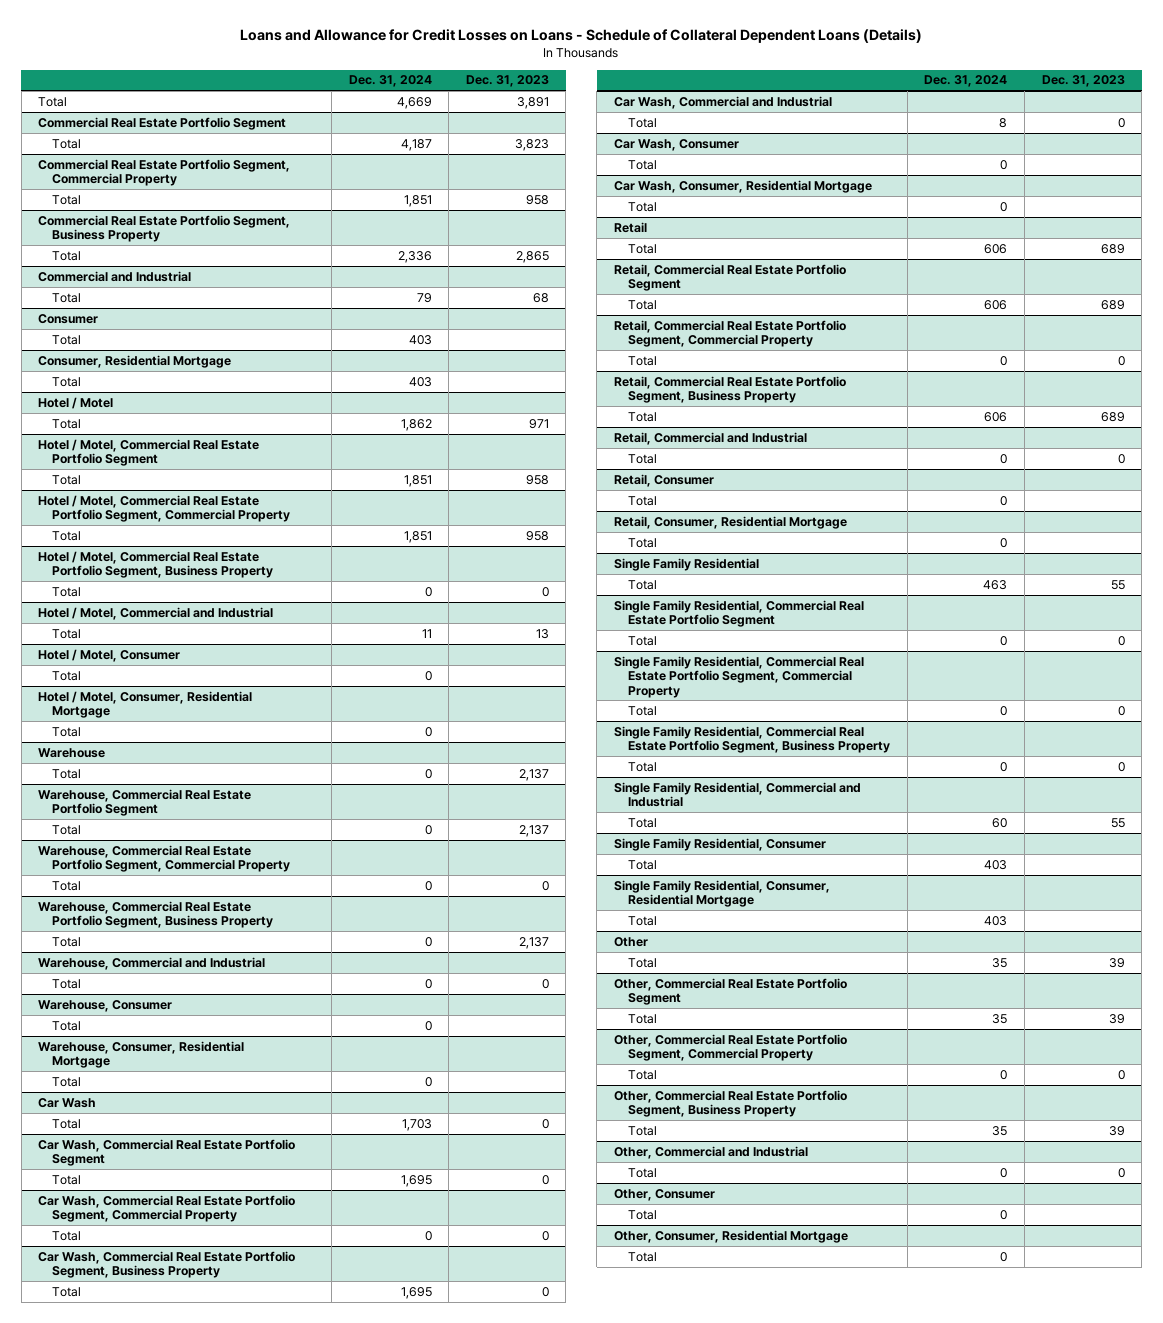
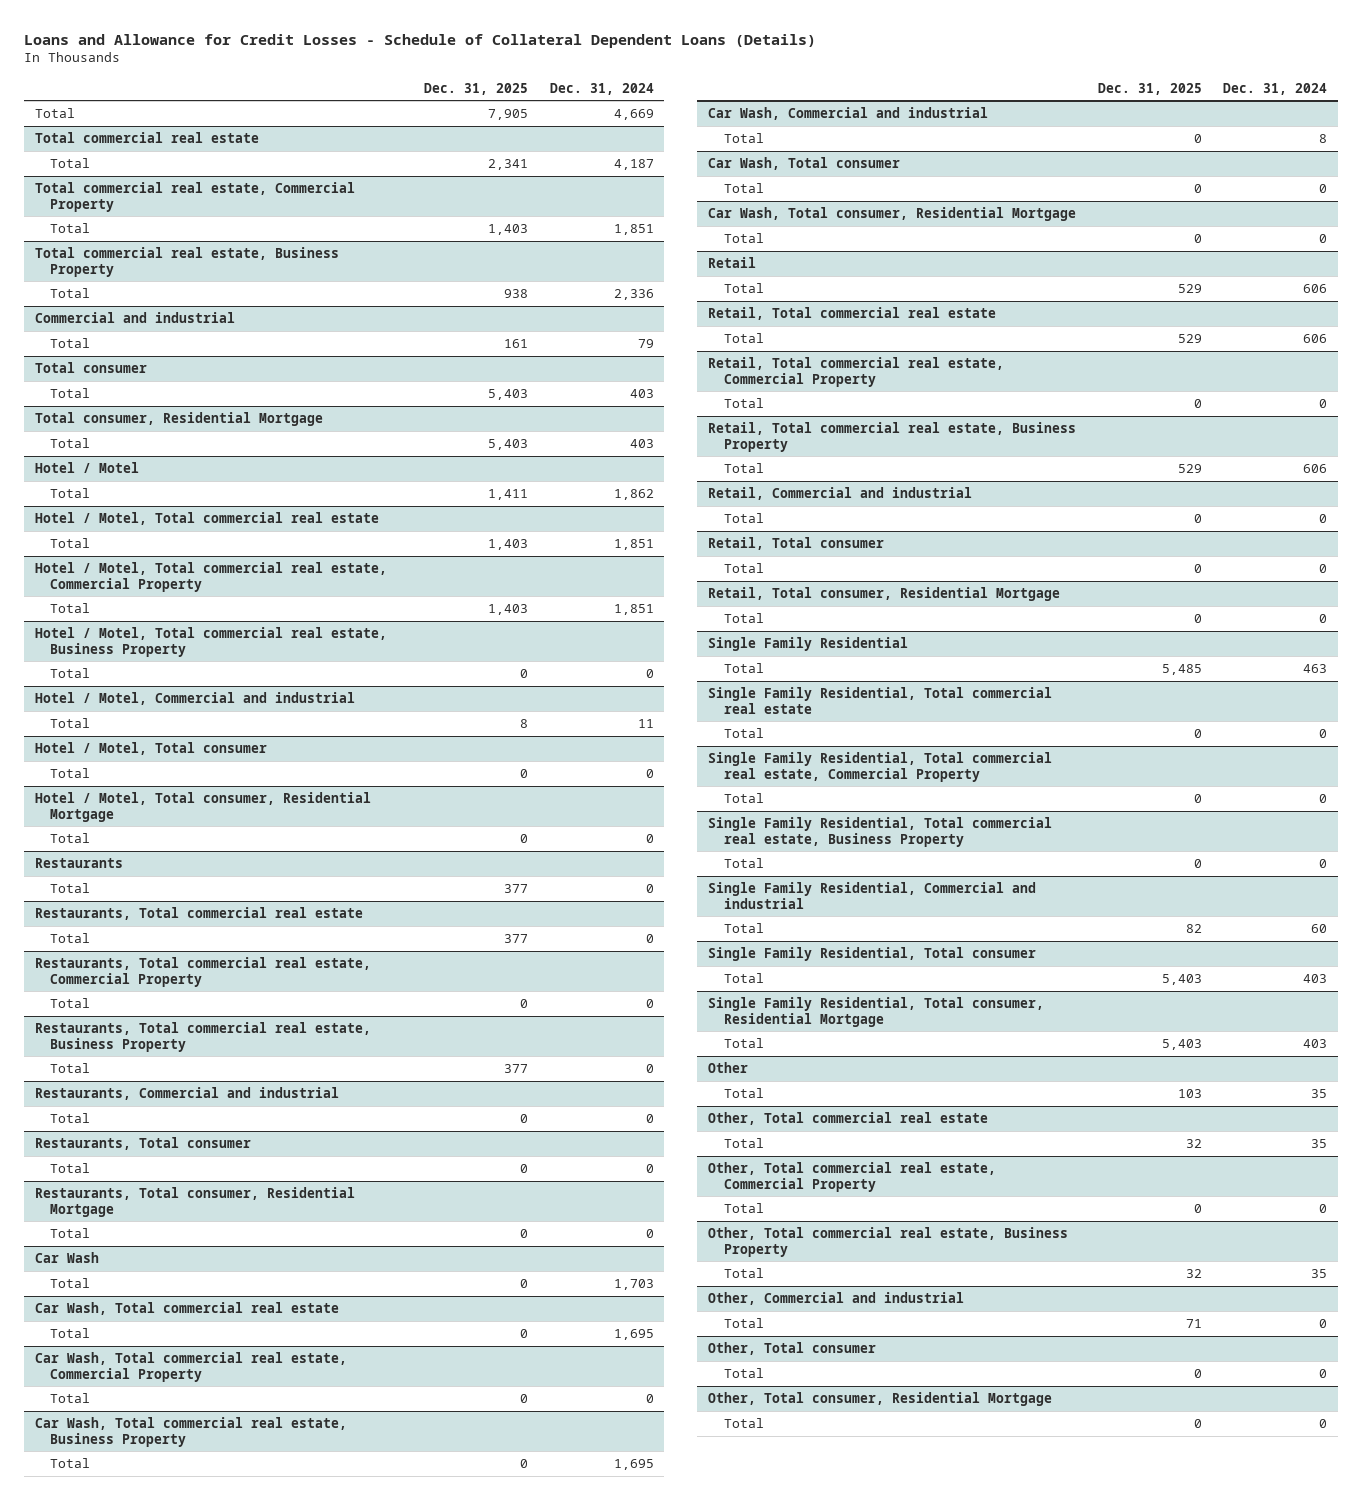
- Loans and Allowance for Credit Losses on Loans - Schedule of Collateral Dependent Loans (Details)
+ Loans and Allowance for Credit Losses - Schedule of Collateral Dependent Loans (Details)
- | Dec. 31, 2024 | Dec. 31, 2023
+ | Dec. 31, 2025 | Dec. 31, 2024
- Commercial Real Estate Portfolio Segment
+ Total commercial real estate
- Commercial Real Estate Portfolio Segment, Commercial Property
+ Total commercial real estate, Commercial Property
- Commercial Real Estate Portfolio Segment, Business Property
+ Total commercial real estate, Business Property
- Commercial and Industrial
+ Commercial and industrial
- Consumer
+ Total consumer
- Consumer, Residential Mortgage
+ Total consumer, Residential Mortgage
- Hotel / Motel, Commercial Real Estate Portfolio Segment
+ Hotel / Motel, Total commercial real estate
- Hotel / Motel, Commercial Real Estate Portfolio Segment, Commercial Property
+ Hotel / Motel, Total commercial real estate, Commercial Property
- Hotel / Motel, Commercial Real Estate Portfolio Segment, Business Property
+ Hotel / Motel, Total commercial real estate, Business Property
- Hotel / Motel, Commercial and Industrial
+ Hotel / Motel, Commercial and industrial
- Hotel / Motel, Consumer
+ Hotel / Motel, Total consumer
- Hotel / Motel, Consumer, Residential Mortgage
+ Hotel / Motel, Total consumer, Residential Mortgage
- Warehouse
+ Restaurants
- Warehouse, Commercial Real Estate Portfolio Segment
+ Restaurants, Total commercial real estate
- Warehouse, Commercial Real Estate Portfolio Segment, Commercial Property
+ Restaurants, Total commercial real estate, Commercial Property
- Warehouse, Commercial Real Estate Portfolio Segment, Business Property
+ Restaurants, Total commercial real estate, Business Property
- Warehouse, Commercial and Industrial
+ Restaurants, Commercial and industrial
- Warehouse, Consumer
+ Restaurants, Total consumer
- Warehouse, Consumer, Residential Mortgage
+ Restaurants, Total consumer, Residential Mortgage
- Car Wash, Commercial Real Estate Portfolio Segment
+ Car Wash, Total commercial real estate
- Car Wash, Commercial Real Estate Portfolio Segment, Commercial Property
+ Car Wash, Total commercial real estate, Commercial Property
- Car Wash, Commercial Real Estate Portfolio Segment, Business Property
+ Car Wash, Total commercial real estate, Business Property
- Car Wash, Commercial and Industrial
+ Car Wash, Commercial and industrial
- Car Wash, Consumer
+ Car Wash, Total consumer
- Car Wash, Consumer, Residential Mortgage
+ Car Wash, Total consumer, Residential Mortgage
- Retail, Commercial Real Estate Portfolio Segment
+ Retail, Total commercial real estate
- Retail, Commercial Real Estate Portfolio Segment, Commercial Property
+ Retail, Total commercial real estate, Commercial Property
- Retail, Commercial Real Estate Portfolio Segment, Business Property
+ Retail, Total commercial real estate, Business Property
- Retail, Commercial and Industrial
+ Retail, Commercial and industrial
- Retail, Consumer
+ Retail, Total consumer
- Retail, Consumer, Residential Mortgage
+ Retail, Total consumer, Residential Mortgage
- Single Family Residential, Commercial Real Estate Portfolio Segment
+ Single Family Residential, Total commercial real estate
- Single Family Residential, Commercial Real Estate Portfolio Segment, Commercial Property
+ Single Family Residential, Total commercial real estate, Commercial Property
- Single Family Residential, Commercial Real Estate Portfolio Segment, Business Property
+ Single Family Residential, Total commercial real estate, Business Property
- Single Family Residential, Commercial and Industrial
+ Single Family Residential, Commercial and industrial
- Single Family Residential, Consumer
+ Single Family Residential, Total consumer
- Single Family Residential, Consumer, Residential Mortgage
+ Single Family Residential, Total consumer, Residential Mortgage
- Other, Commercial Real Estate Portfolio Segment
+ Other, Total commercial real estate
- Other, Commercial Real Estate Portfolio Segment, Commercial Property
+ Other, Total commercial real estate, Commercial Property
- Other, Commercial Real Estate Portfolio Segment, Business Property
+ Other, Total commercial real estate, Business Property
- Other, Commercial and Industrial
+ Other, Commercial and industrial
- Other, Consumer
+ Other, Total consumer
- Other, Consumer, Residential Mortgage
+ Other, Total consumer, Residential Mortgage

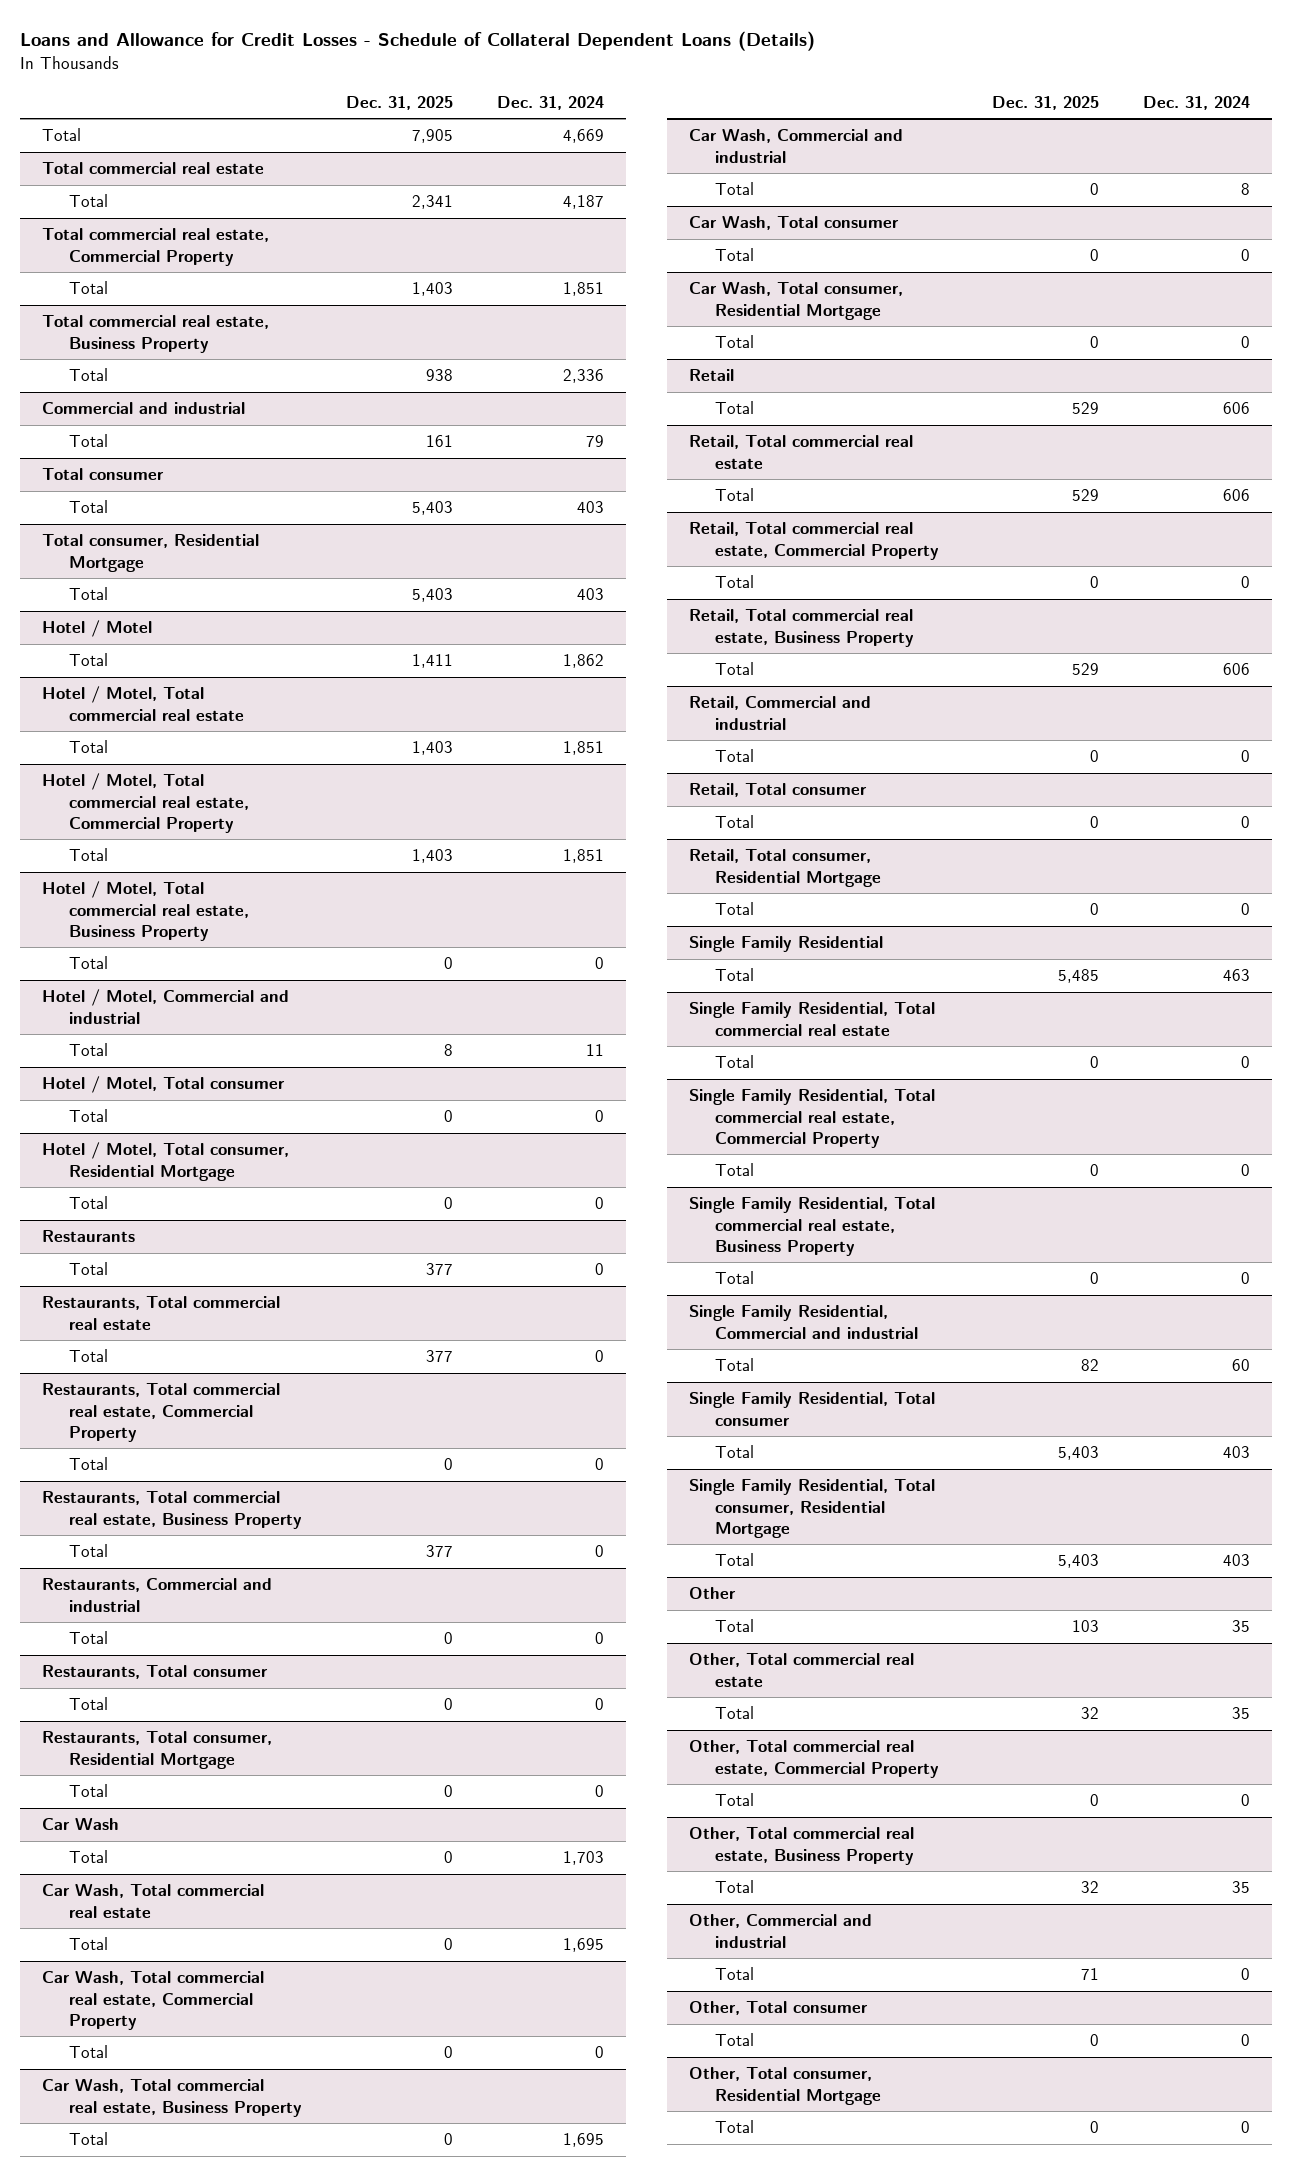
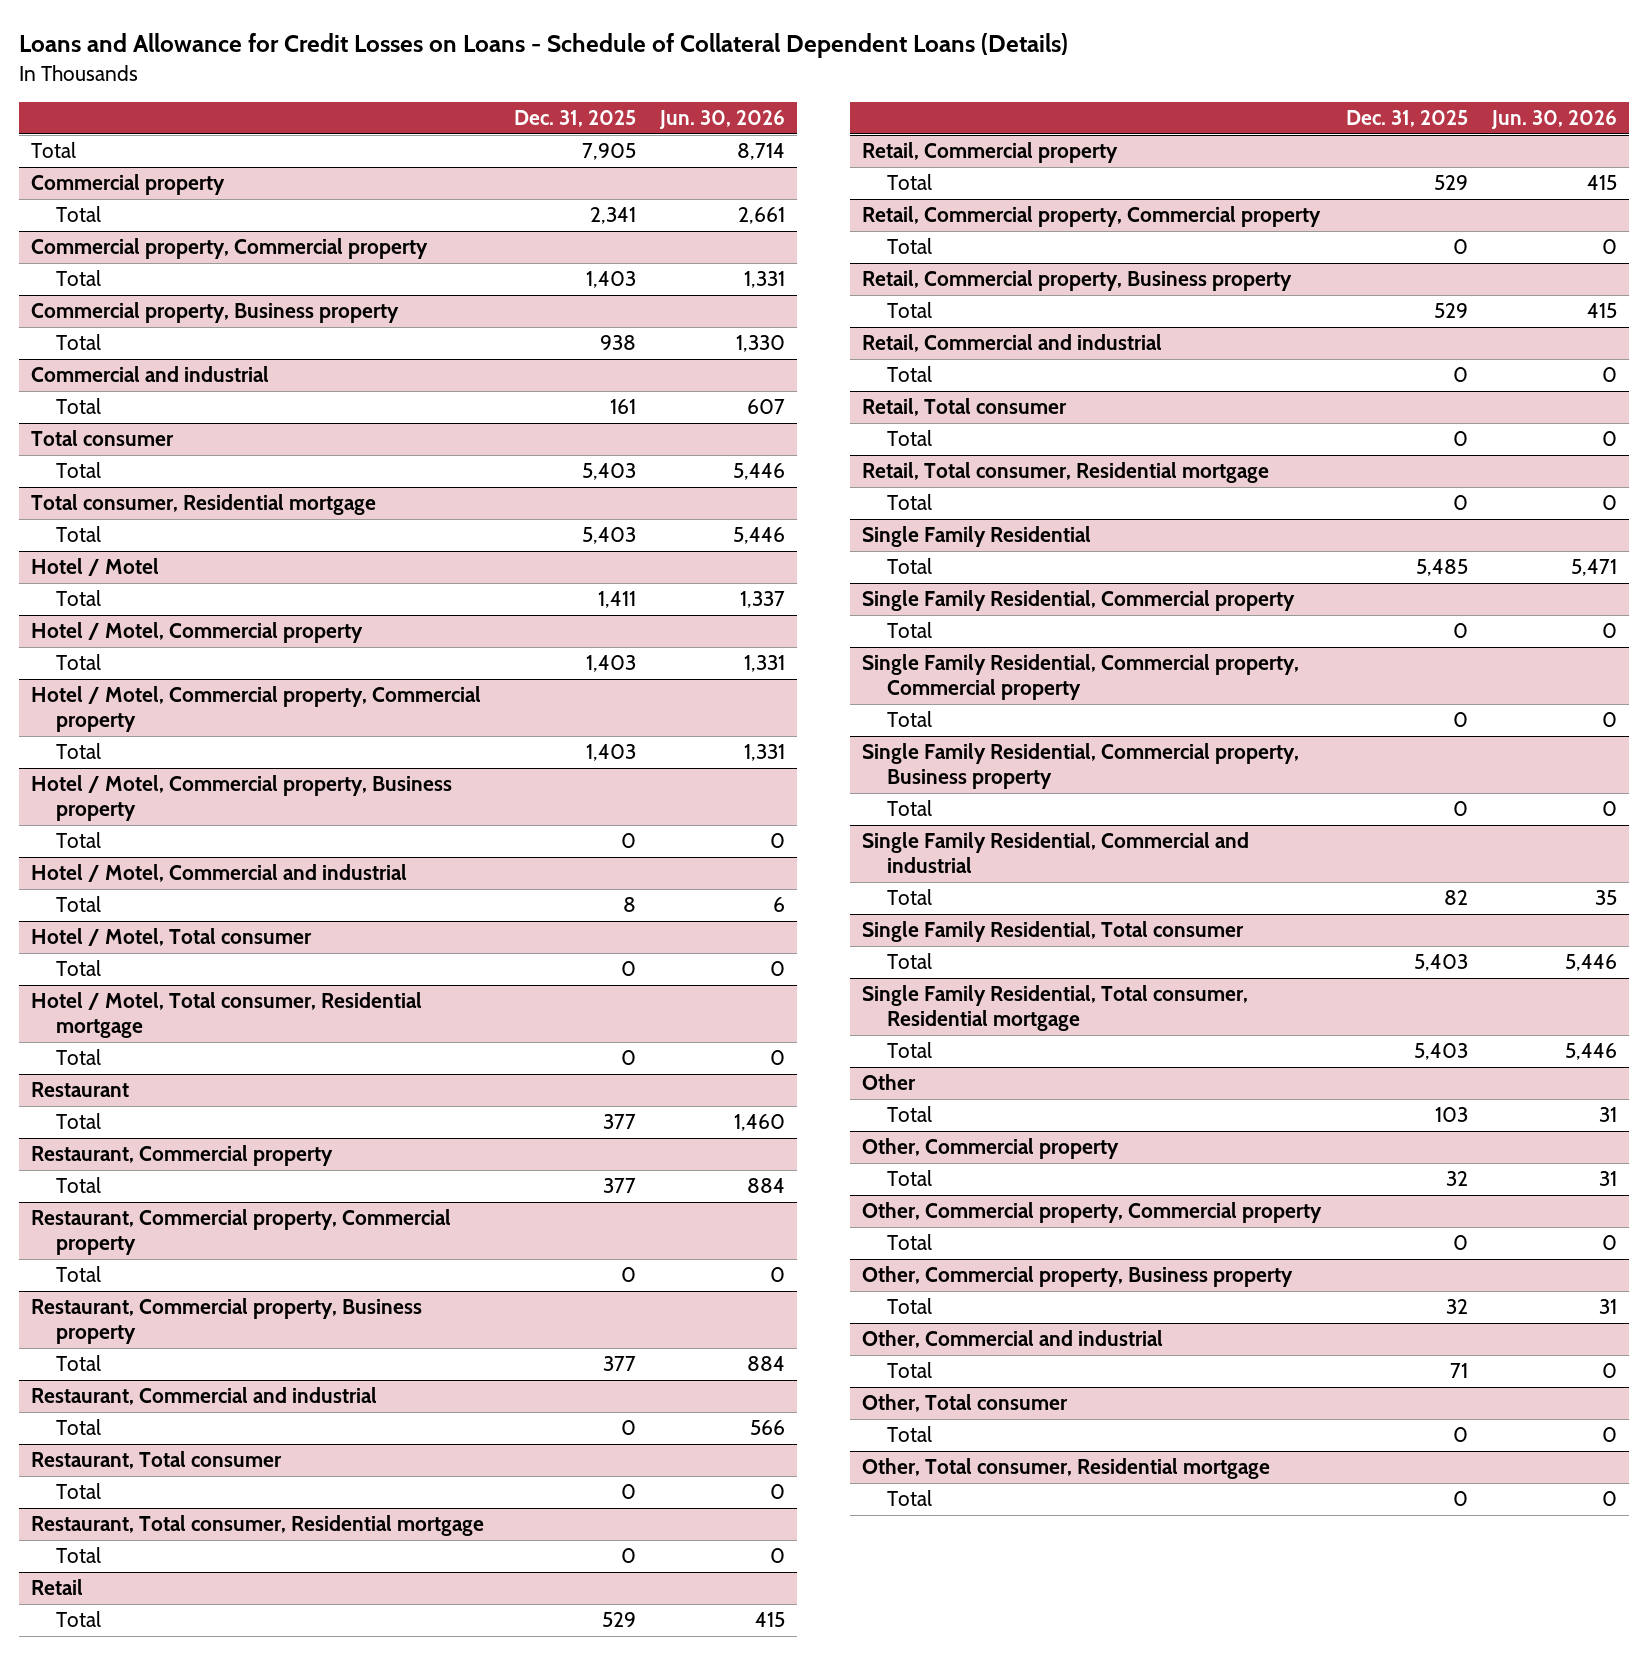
- Loans and Allowance for Credit Losses - Schedule of Collateral Dependent Loans (Details)
+ Loans and Allowance for Credit Losses on Loans - Schedule of Collateral Dependent Loans (Details)
- | Dec. 31, 2025 | Dec. 31, 2024
+ | Dec. 31, 2025 | Jun. 30, 2026
- Total commercial real estate
+ Commercial property
- Total commercial real estate, Commercial Property
+ Commercial property, Commercial property
- Total commercial real estate, Business Property
+ Commercial property, Business property
- Total consumer, Residential Mortgage
+ Total consumer, Residential mortgage
- Hotel / Motel, Total commercial real estate
+ Hotel / Motel, Commercial property
- Hotel / Motel, Total commercial real estate, Commercial Property
+ Hotel / Motel, Commercial property, Commercial property
- Hotel / Motel, Total commercial real estate, Business Property
+ Hotel / Motel, Commercial property, Business property
- Hotel / Motel, Total consumer, Residential Mortgage
+ Hotel / Motel, Total consumer, Residential mortgage
- Restaurants
+ Restaurant
- Restaurants, Total commercial real estate
+ Restaurant, Commercial property
- Restaurants, Total commercial real estate, Commercial Property
+ Restaurant, Commercial property, Commercial property
- Restaurants, Total commercial real estate, Business Property
+ Restaurant, Commercial property, Business property
- Restaurants, Commercial and industrial
- Total | 0 | 0
- Restaurants, Total consumer
- Total | 0 | 0
- Restaurants, Total consumer, Residential Mortgage
- Total | 0 | 0
- Car Wash
- Total | 0 | 1,703
- Car Wash, Total commercial real estate
- Total | 0 | 1,695
- Car Wash, Total commercial real estate, Commercial Property
- Total | 0 | 0
- Car Wash, Total commercial real estate, Business Property
- Total | 0 | 1,695
- Car Wash, Commercial and industrial
+ Restaurant, Commercial and industrial
- Car Wash, Total consumer
+ Restaurant, Total consumer
- Car Wash, Total consumer, Residential Mortgage
+ Restaurant, Total consumer, Residential mortgage
- Retail, Total commercial real estate
+ Retail, Commercial property
- Retail, Total commercial real estate, Commercial Property
+ Retail, Commercial property, Commercial property
- Retail, Total commercial real estate, Business Property
+ Retail, Commercial property, Business property
- Retail, Total consumer, Residential Mortgage
+ Retail, Total consumer, Residential mortgage
- Single Family Residential, Total commercial real estate
+ Single Family Residential, Commercial property
- Single Family Residential, Total commercial real estate, Commercial Property
+ Single Family Residential, Commercial property, Commercial property
- Single Family Residential, Total commercial real estate, Business Property
+ Single Family Residential, Commercial property, Business property
- Single Family Residential, Total consumer, Residential Mortgage
+ Single Family Residential, Total consumer, Residential mortgage
- Other, Total commercial real estate
+ Other, Commercial property
- Other, Total commercial real estate, Commercial Property
+ Other, Commercial property, Commercial property
- Other, Total commercial real estate, Business Property
+ Other, Commercial property, Business property
- Other, Total consumer, Residential Mortgage
+ Other, Total consumer, Residential mortgage

